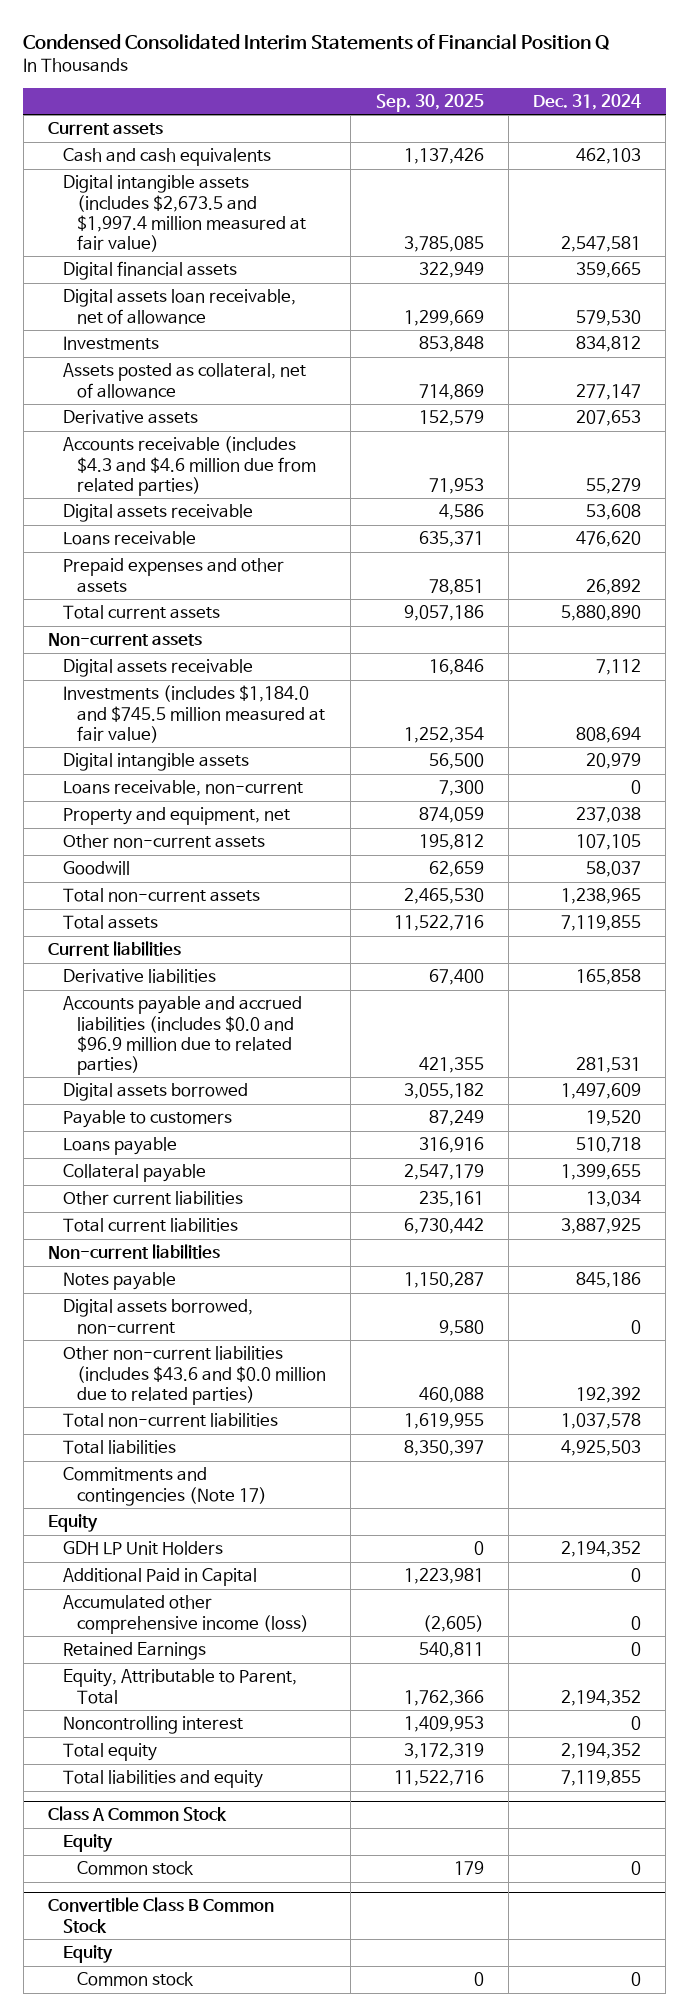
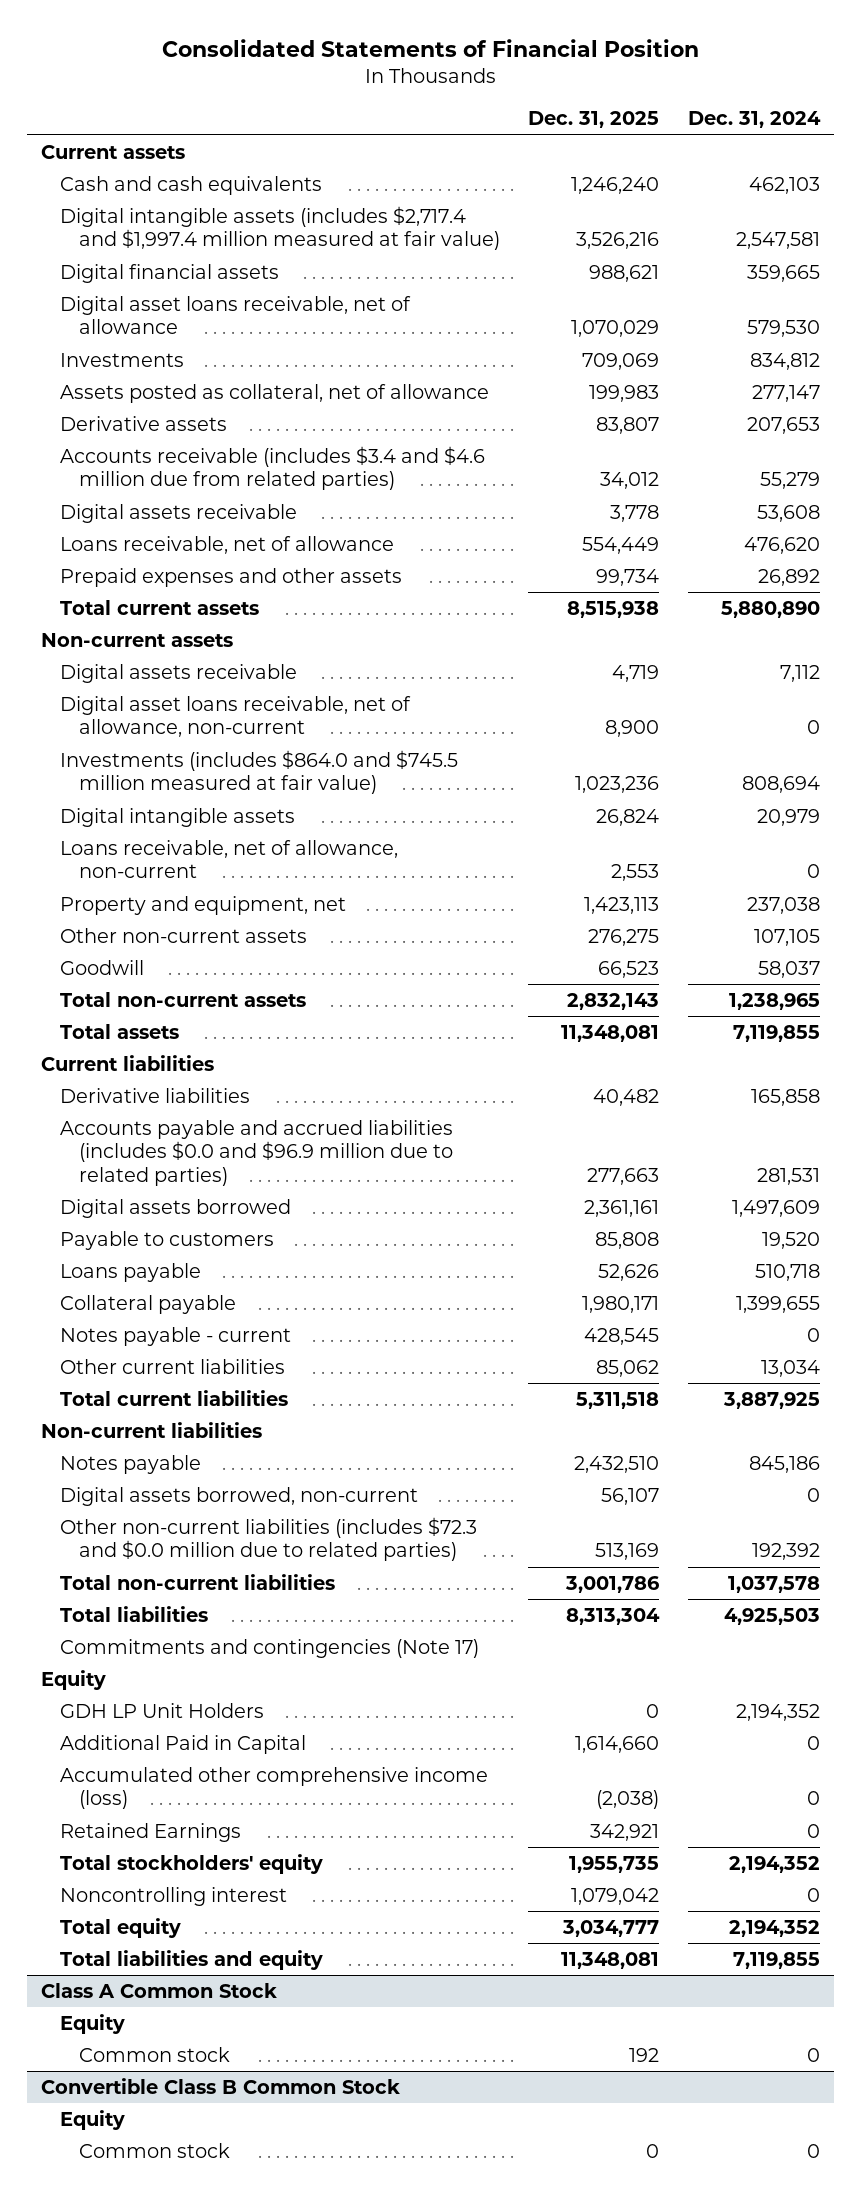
- Condensed Consolidated Interim Statements of Financial Position Q
+ Consolidated Statements of Financial Position
- | Sep. 30, 2025 | Dec. 31, 2024
+ | Dec. 31, 2025 | Dec. 31, 2024
- Digital intangible assets (includes $2,673.5 and $1,997.4 million measured at fair value) | 3,785,085 | 2,547,581
+ Digital intangible assets (includes $2,717.4 and $1,997.4 million measured at fair value) | 3,526,216 | 2,547,581
- Digital assets loan receivable, net of allowance | 1,299,669 | 579,530
+ Digital asset loans receivable, net of allowance | 1,070,029 | 579,530
- Accounts receivable (includes $4.3 and $4.6 million due from related parties) | 71,953 | 55,279
+ Accounts receivable (includes $3.4 and $4.6 million due from related parties) | 34,012 | 55,279
- Loans receivable | 635,371 | 476,620
+ Loans receivable, net of allowance | 554,449 | 476,620
- Investments (includes $1,184.0 and $745.5 million measured at fair value) | 1,252,354 | 808,694
+ Digital asset loans receivable, net of allowance, non-current | 8,900 | 0
+ Investments (includes $864.0 and $745.5 million measured at fair value) | 1,023,236 | 808,694
- Loans receivable, non-current | 7,300 | 0
+ Loans receivable, net of allowance, non-current | 2,553 | 0
+ Notes payable - current | 428,545 | 0
- Other non-current liabilities (includes $43.6 and $0.0 million due to related parties) | 460,088 | 192,392
+ Other non-current liabilities (includes $72.3 and $0.0 million due to related parties) | 513,169 | 192,392
- Equity, Attributable to Parent, Total | 1,762,366 | 2,194,352
+ Total stockholders' equity | 1,955,735 | 2,194,352

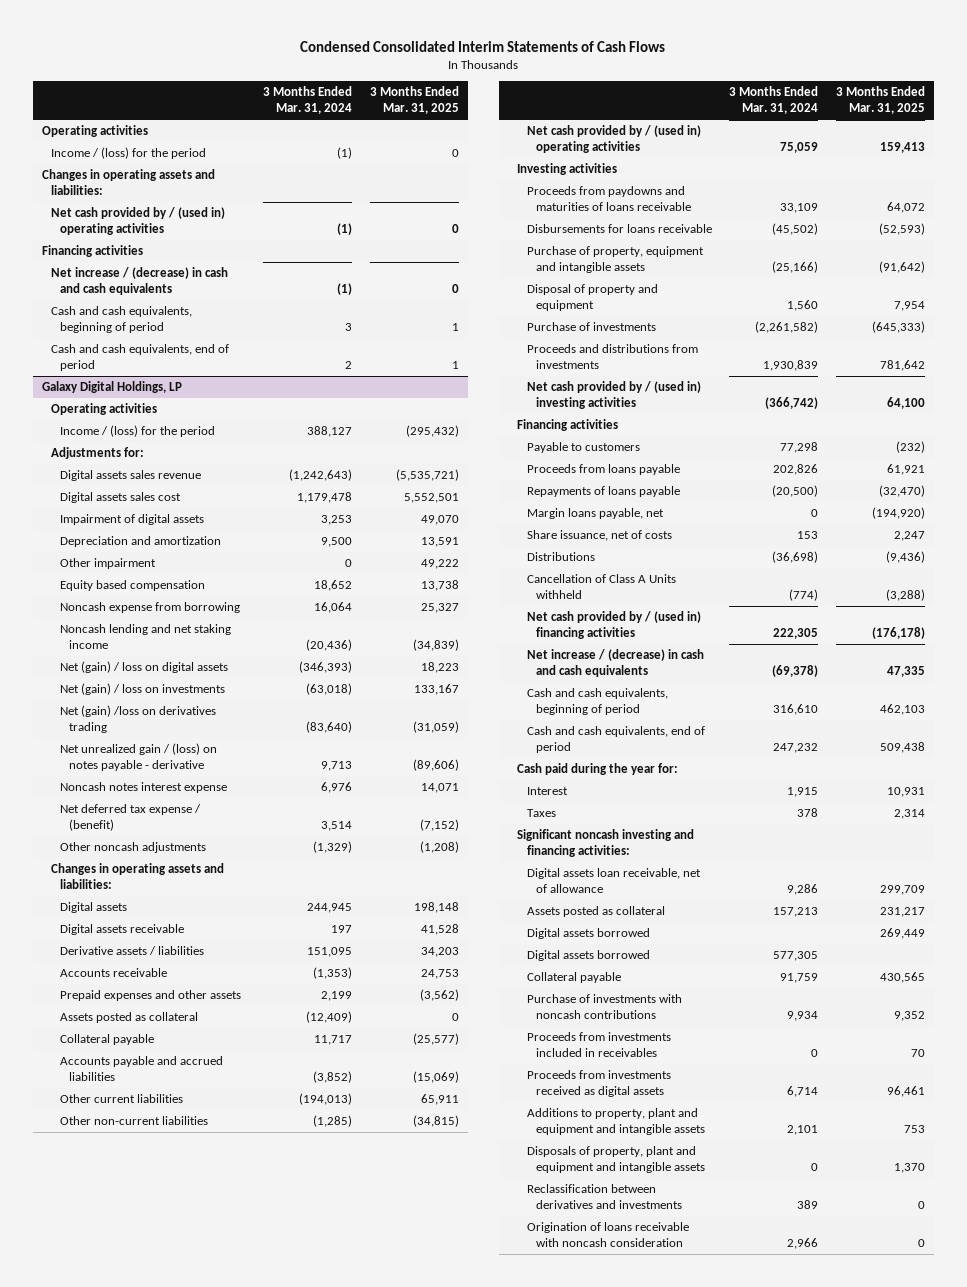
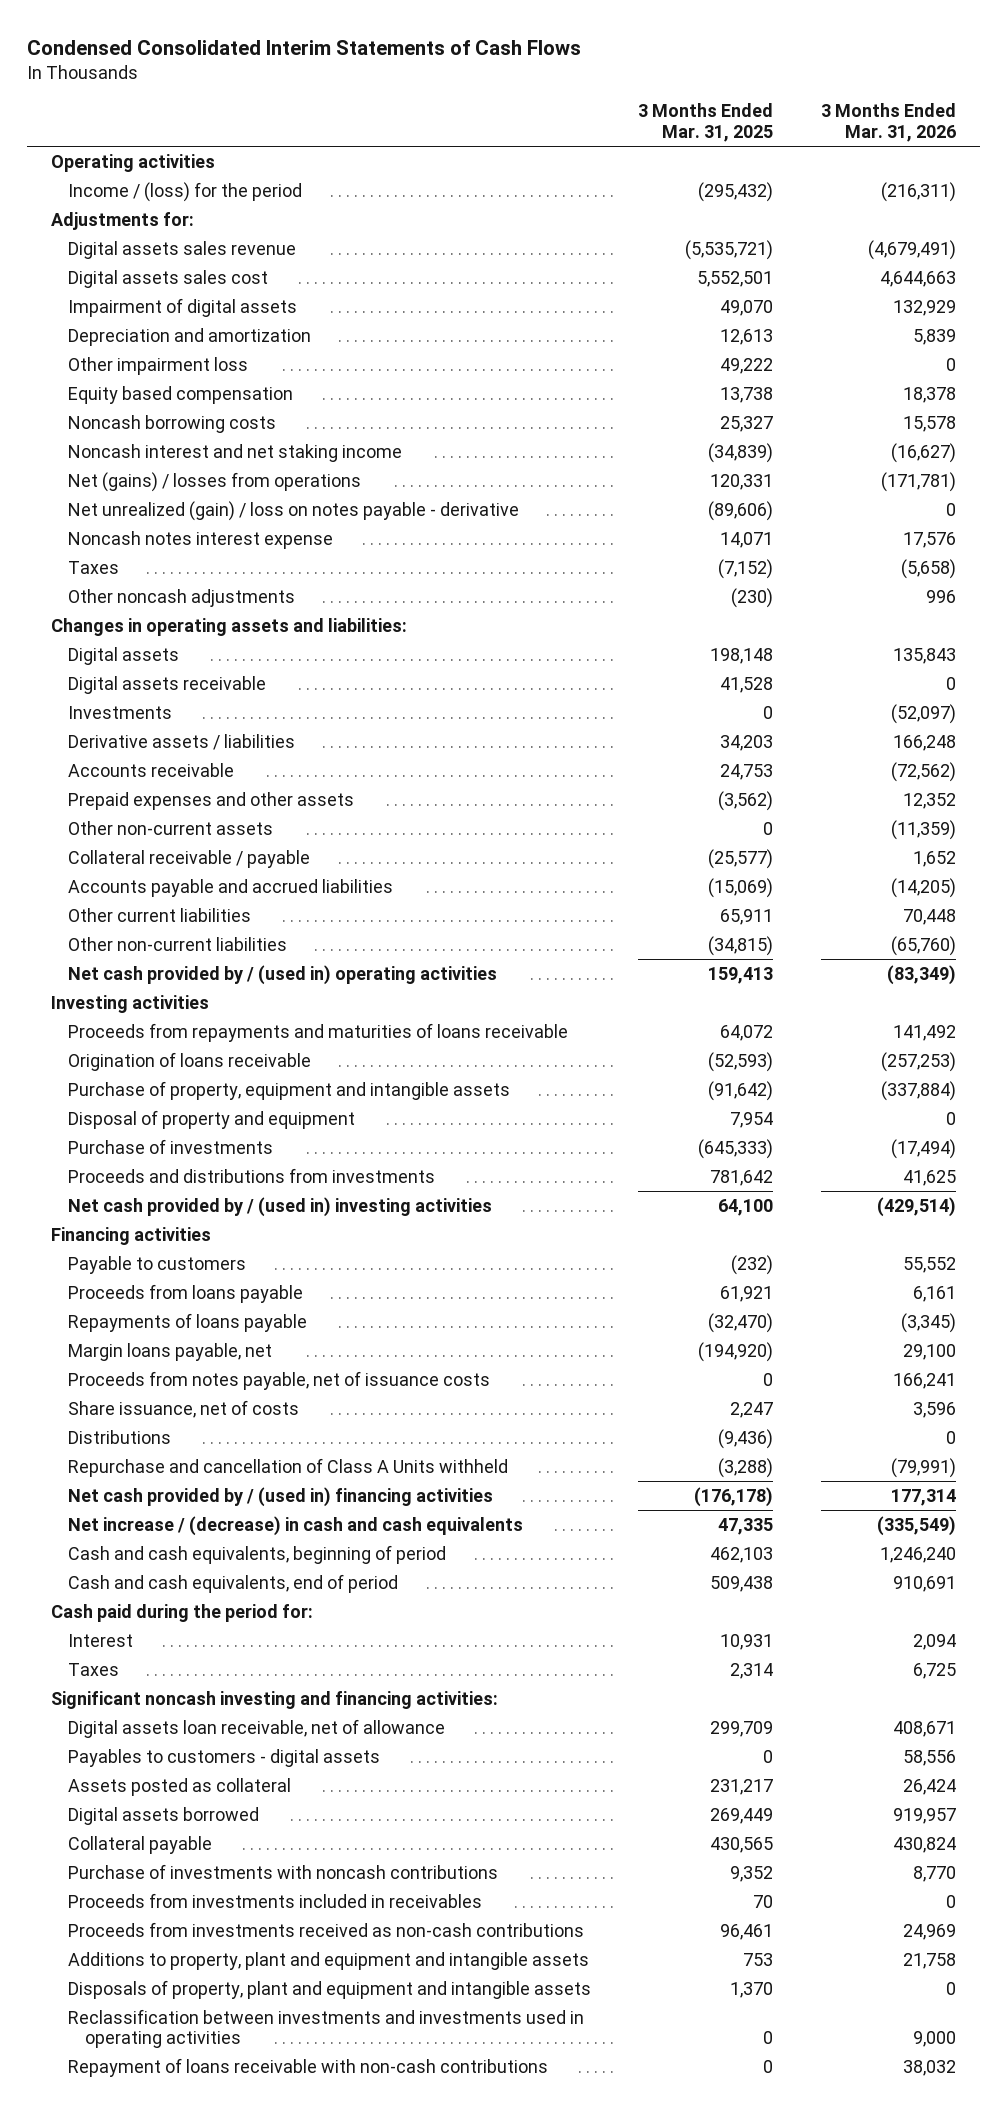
- | 3 Months Ended Mar. 31, 2024 | 3 Months Ended Mar. 31, 2025
+ | 3 Months Ended Mar. 31, 2025 | 3 Months Ended Mar. 31, 2026
- Income / (loss) for the period | (1) | 0
- Changes in operating assets and liabilities:
- Net cash provided by / (used in) operating activities | (1) | 0
- Financing activities
- Net increase / (decrease) in cash and cash equivalents | (1) | 0
- Cash and cash equivalents, beginning of period | 3 | 1
- Cash and cash equivalents, end of period | 2 | 1
- Galaxy Digital Holdings, LP
- Operating activities
- Depreciation and amortization | 9,500 | 13,591
- Other impairment | 0 | 49,222
+ Depreciation and amortization | 12,613 | 5,839
+ Other impairment loss | 49,222 | 0
- Noncash expense from borrowing | 16,064 | 25,327
- Noncash lending and net staking income | (20,436) | (34,839)
- Net (gain) / loss on digital assets | (346,393) | 18,223
- Net (gain) / loss on investments | (63,018) | 133,167
- Net (gain) /loss on derivatives trading | (83,640) | (31,059)
- Net unrealized gain / (loss) on notes payable - derivative | 9,713 | (89,606)
+ Noncash borrowing costs | 25,327 | 15,578
+ Noncash interest and net staking income | (34,839) | (16,627)
+ Net (gains) / losses from operations | 120,331 | (171,781)
+ Net unrealized (gain) / loss on notes payable - derivative | (89,606) | 0
- Net deferred tax expense / (benefit) | 3,514 | (7,152)
- Other noncash adjustments | (1,329) | (1,208)
+ Taxes | (7,152) | (5,658)
+ Other noncash adjustments | (230) | 996
+ Investments | 0 | (52,097)
- Assets posted as collateral | (12,409) | 0
- Collateral payable | 11,717 | (25,577)
+ Other non-current assets | 0 | (11,359)
+ Collateral receivable / payable | (25,577) | 1,652
- Proceeds from paydowns and maturities of loans receivable | 33,109 | 64,072
- Disbursements for loans receivable | (45,502) | (52,593)
+ Proceeds from repayments and maturities of loans receivable | 64,072 | 141,492
+ Origination of loans receivable | (52,593) | (257,253)
+ Proceeds from notes payable, net of issuance costs | 0 | 166,241
- Cancellation of Class A Units withheld | (774) | (3,288)
+ Repurchase and cancellation of Class A Units withheld | (3,288) | (79,991)
- Cash paid during the year for:
+ Cash paid during the period for:
+ Payables to customers - digital assets | 0 | 58,556
- Digital assets borrowed | 577,305 |
- Proceeds from investments received as digital assets | 6,714 | 96,461
+ Proceeds from investments received as non-cash contributions | 96,461 | 24,969
- Reclassification between derivatives and investments | 389 | 0
- Origination of loans receivable with noncash consideration | 2,966 | 0
+ Reclassification between investments and investments used in operating activities | 0 | 9,000
+ Repayment of loans receivable with non-cash contributions | 0 | 38,032

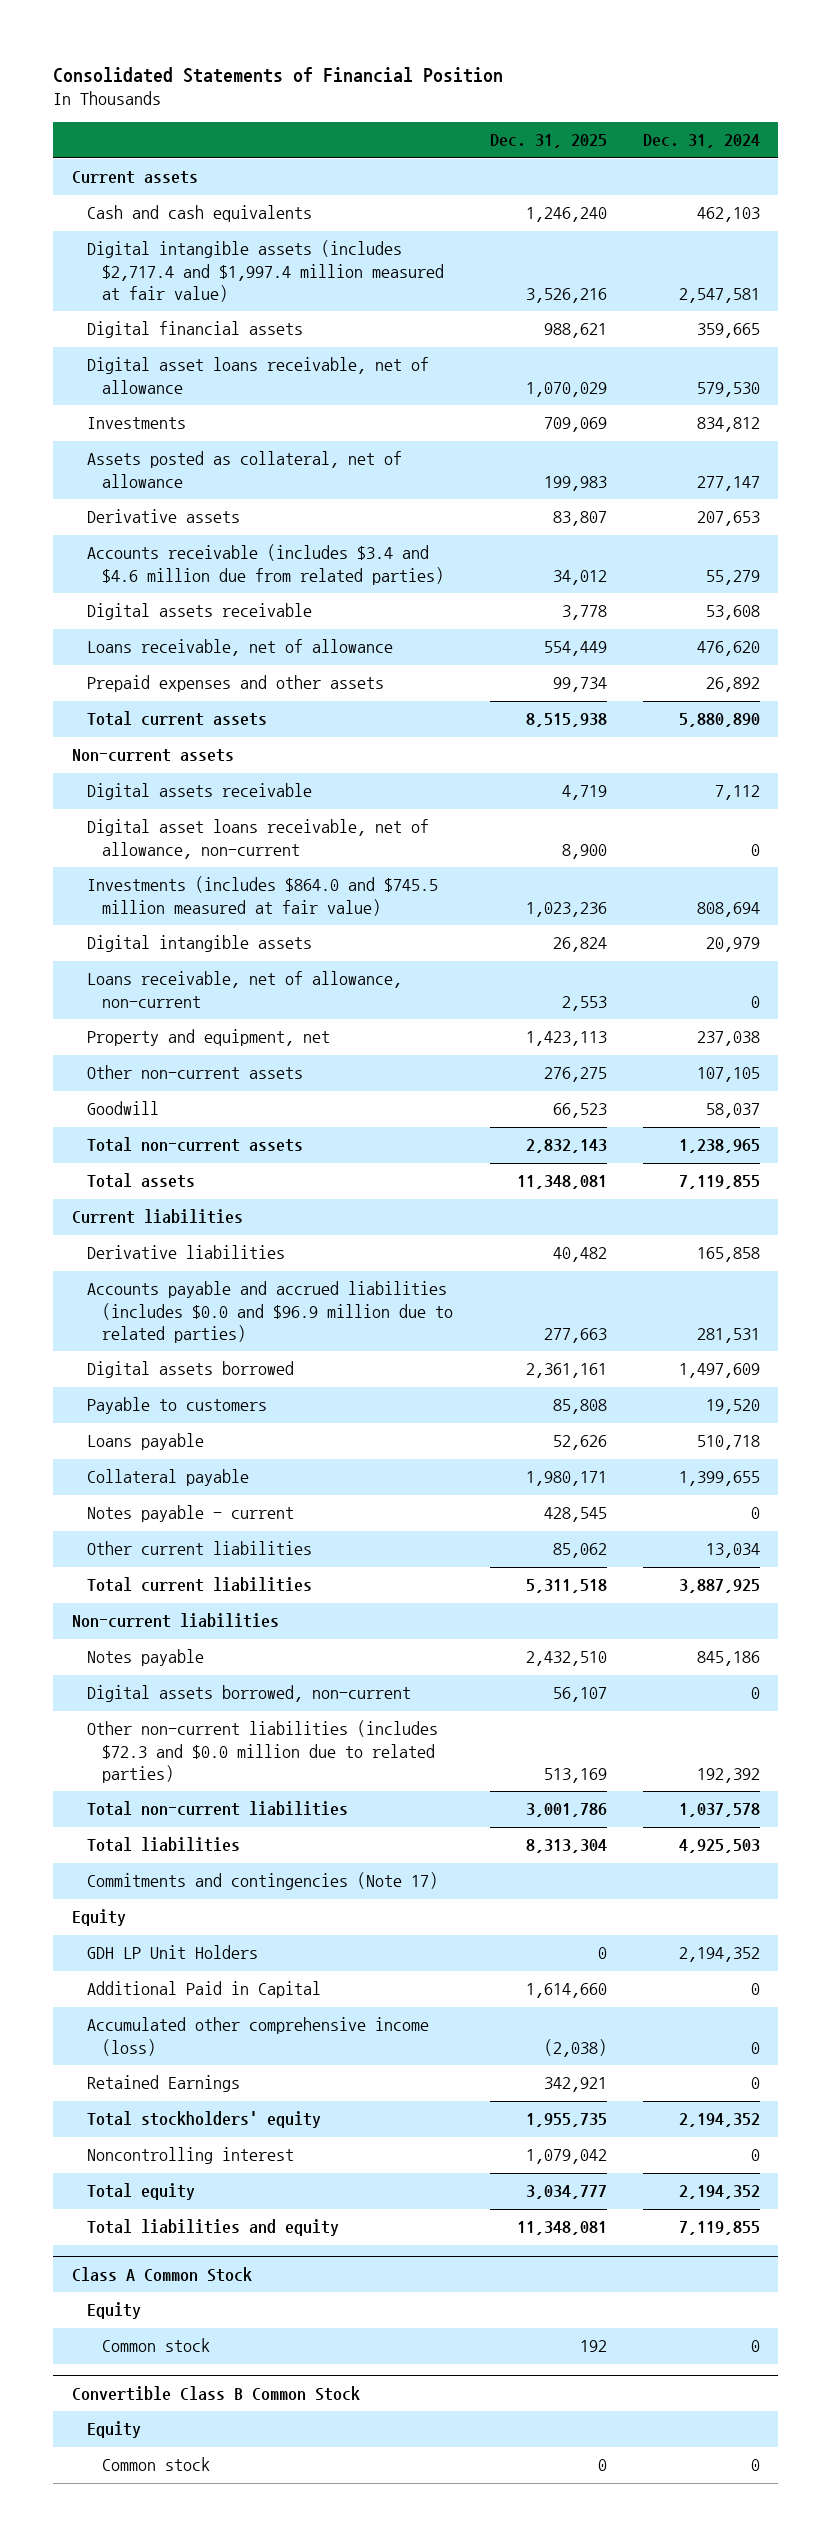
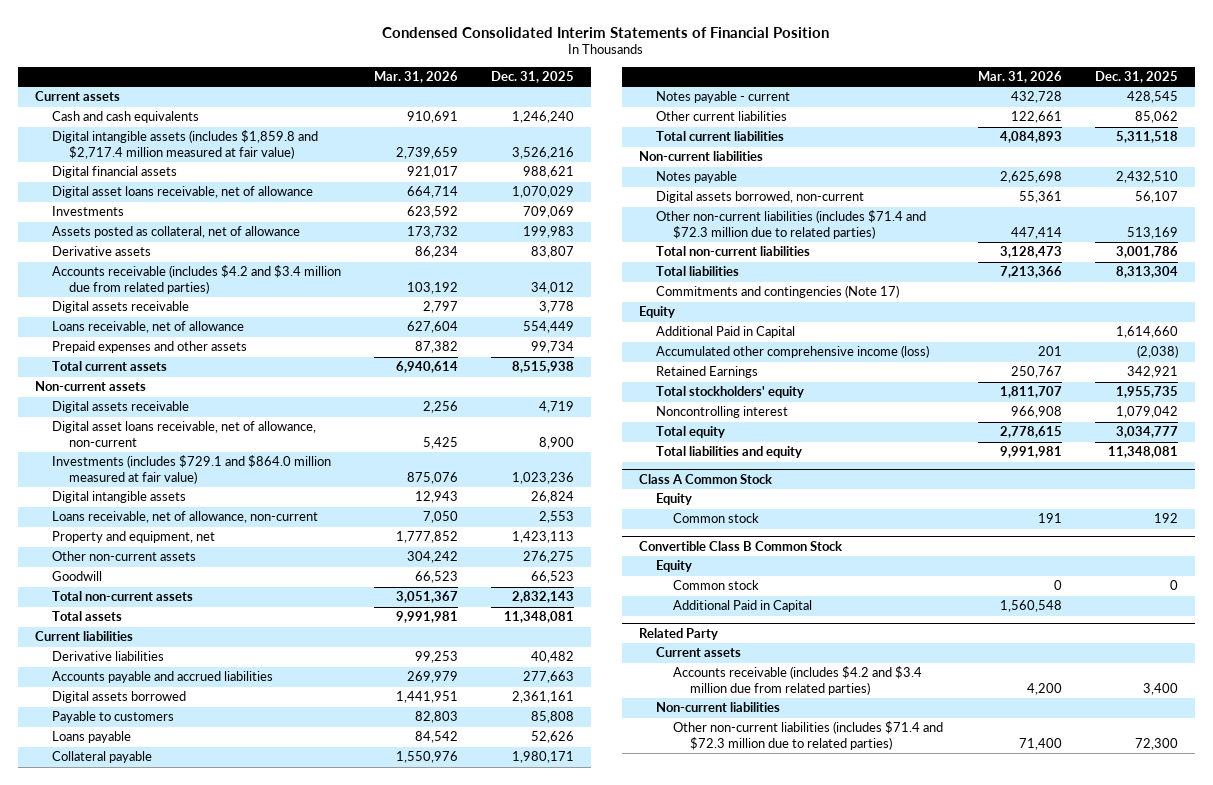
- Consolidated Statements of Financial Position
+ Condensed Consolidated Interim Statements of Financial Position
- | Dec. 31, 2025 | Dec. 31, 2024
+ | Mar. 31, 2026 | Dec. 31, 2025
- Digital intangible assets (includes $2,717.4 and $1,997.4 million measured at fair value) | 3,526,216 | 2,547,581
+ Digital intangible assets (includes $1,859.8 and $2,717.4 million measured at fair value) | 2,739,659 | 3,526,216
- Accounts receivable (includes $3.4 and $4.6 million due from related parties) | 34,012 | 55,279
+ Accounts receivable (includes $4.2 and $3.4 million due from related parties) | 103,192 | 34,012
- Investments (includes $864.0 and $745.5 million measured at fair value) | 1,023,236 | 808,694
+ Investments (includes $729.1 and $864.0 million measured at fair value) | 875,076 | 1,023,236
- Accounts payable and accrued liabilities (includes $0.0 and $96.9 million due to related parties) | 277,663 | 281,531
+ Accounts payable and accrued liabilities | 269,979 | 277,663
- Other non-current liabilities (includes $72.3 and $0.0 million due to related parties) | 513,169 | 192,392
+ Other non-current liabilities (includes $71.4 and $72.3 million due to related parties) | 447,414 | 513,169
- GDH LP Unit Holders | 0 | 2,194,352
@ Convertible Class B Common Stock
+ Additional Paid in Capital | 1,560,548 |
+ Related Party
+ Current assets
+ Accounts receivable (includes $4.2 and $3.4 million due from related parties) | 4,200 | 3,400
+ Non-current liabilities
+ Other non-current liabilities (includes $71.4 and $72.3 million due to related parties) | 71,400 | 72,300

